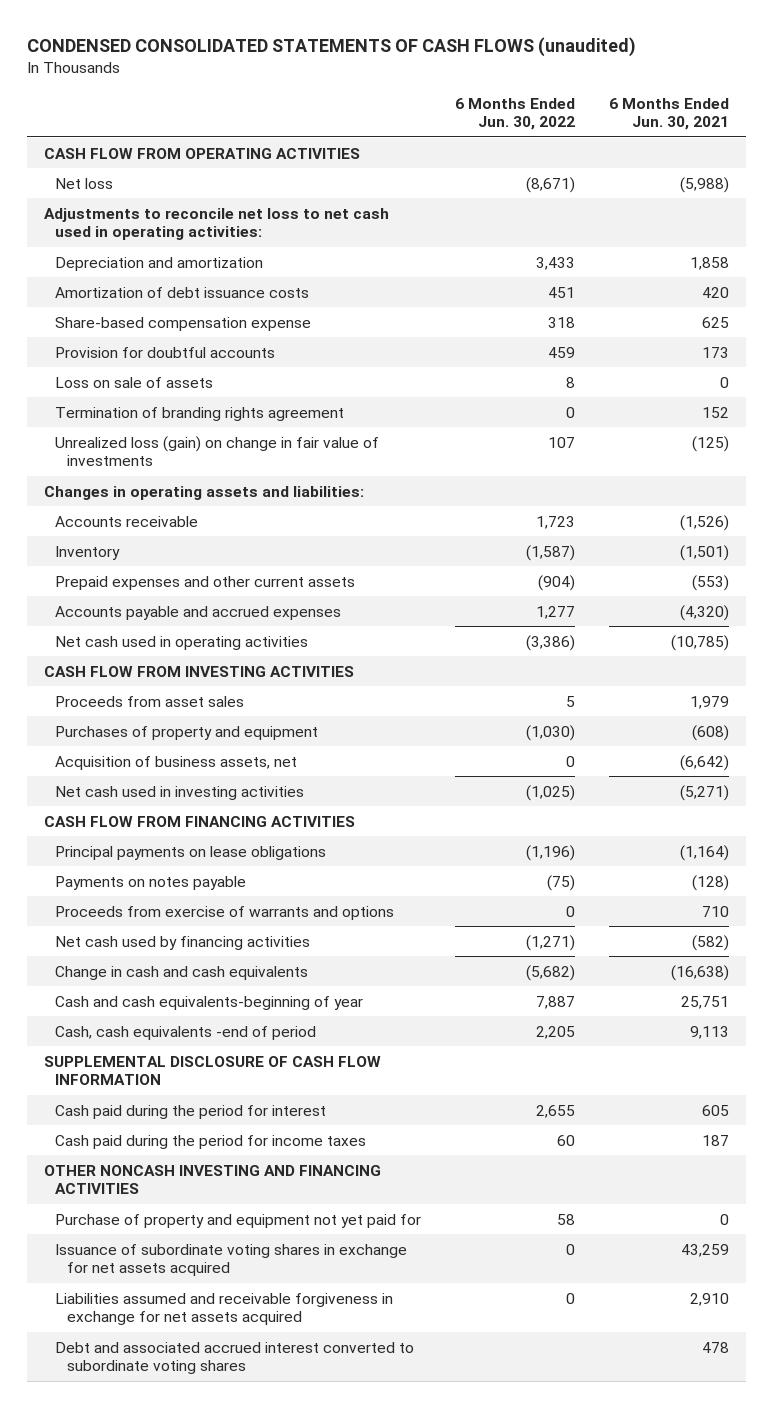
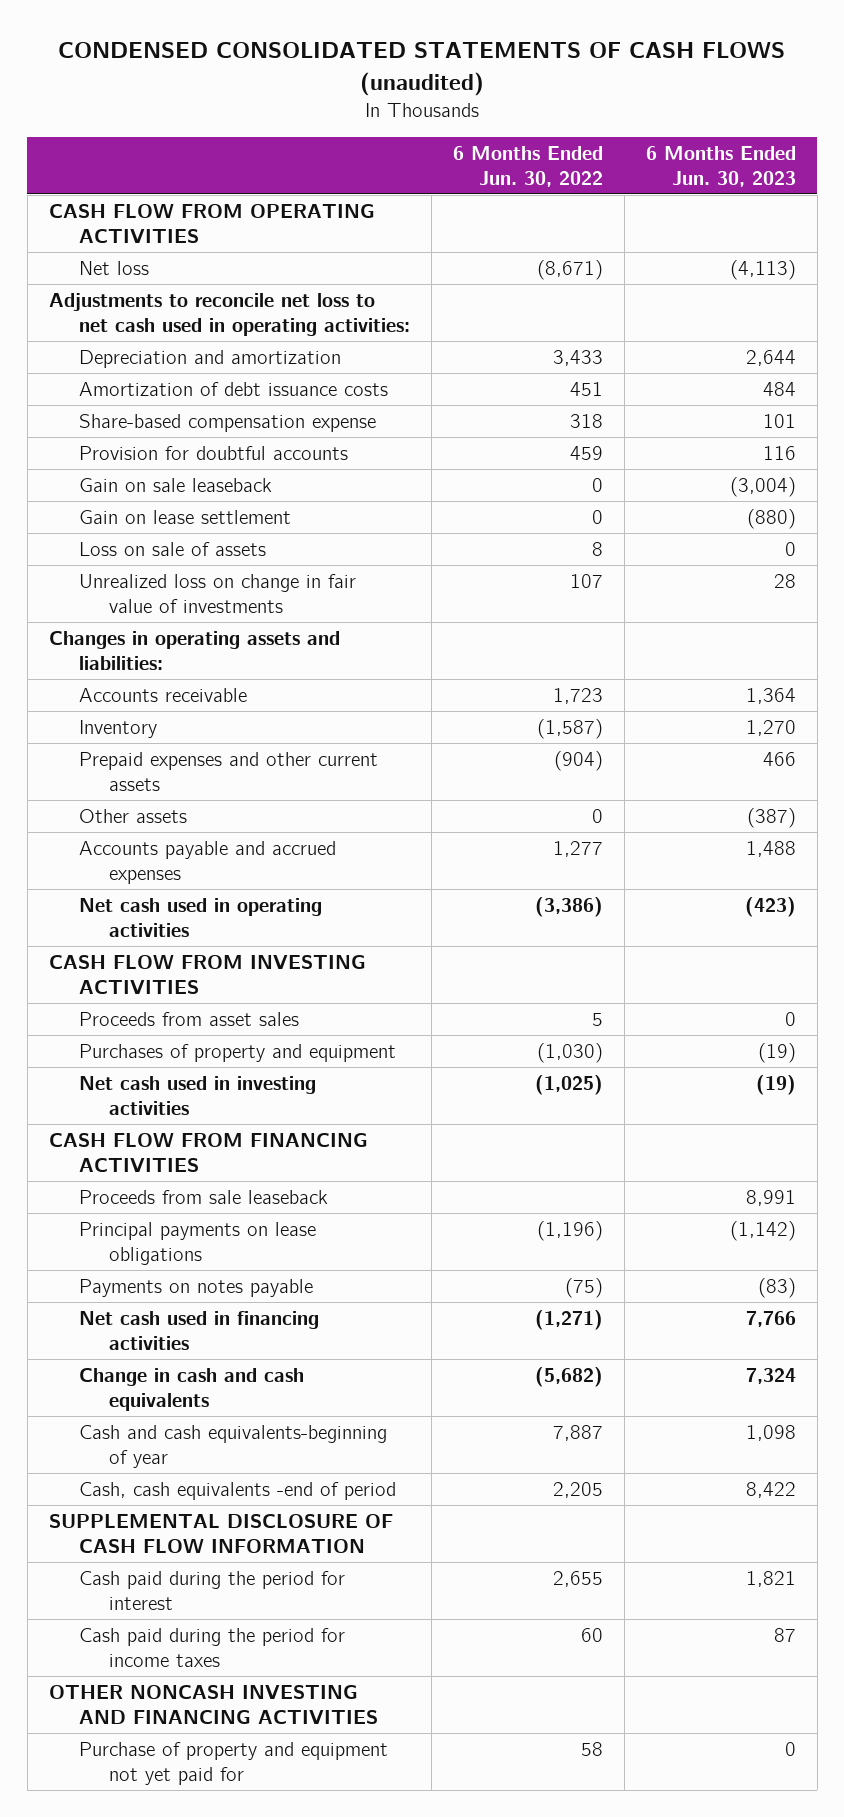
- | 6 Months Ended Jun. 30, 2022 | 6 Months Ended Jun. 30, 2021
+ | 6 Months Ended Jun. 30, 2022 | 6 Months Ended Jun. 30, 2023
+ Gain on sale leaseback | 0 | (3,004)
+ Gain on lease settlement | 0 | (880)
- Termination of branding rights agreement | 0 | 152
- Unrealized loss (gain) on change in fair value of investments | 107 | (125)
+ Unrealized loss on change in fair value of investments | 107 | 28
+ Other assets | 0 | (387)
- Acquisition of business assets, net | 0 | (6,642)
+ Proceeds from sale leaseback | | 8,991
- Proceeds from exercise of warrants and options | 0 | 710
- Net cash used by financing activities | (1,271) | (582)
+ Net cash used in financing activities | (1,271) | 7,766
- Issuance of subordinate voting shares in exchange for net assets acquired | 0 | 43,259
- Liabilities assumed and receivable forgiveness in exchange for net assets acquired | 0 | 2,910
- Debt and associated accrued interest converted to subordinate voting shares | | 478

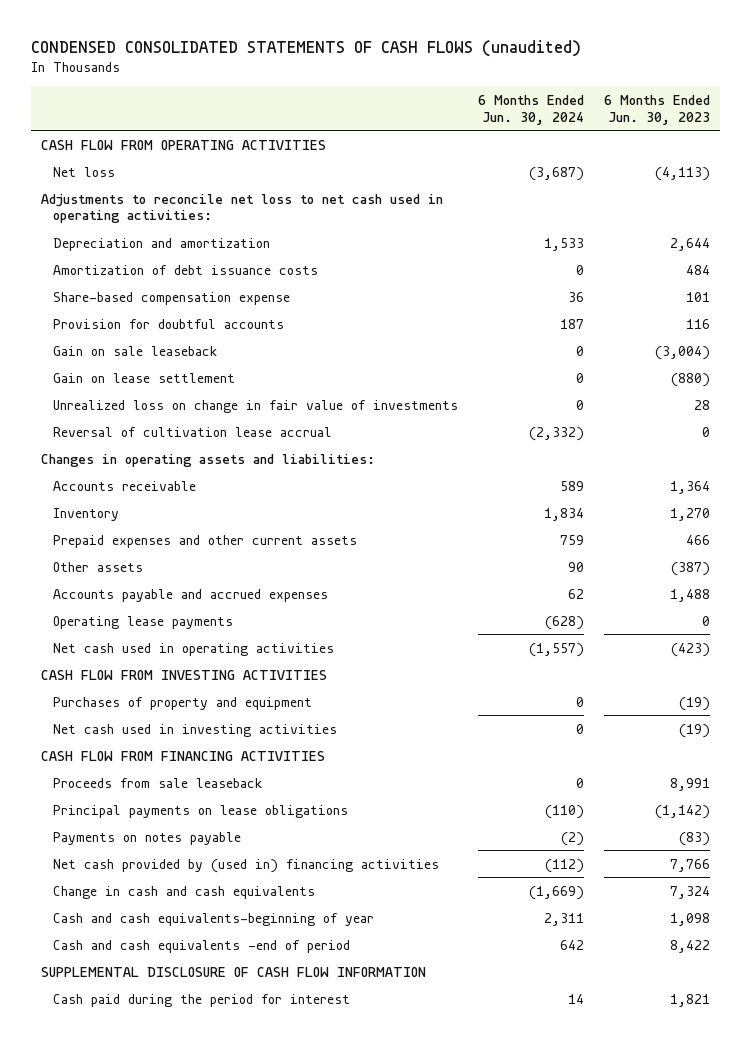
- | 6 Months Ended Jun. 30, 2022 | 6 Months Ended Jun. 30, 2023
+ | 6 Months Ended Jun. 30, 2024 | 6 Months Ended Jun. 30, 2023
- Loss on sale of assets | 8 | 0
+ Reversal of cultivation lease accrual | (2,332) | 0
+ Operating lease payments | (628) | 0
- Proceeds from asset sales | 5 | 0
- Net cash used in financing activities | (1,271) | 7,766
+ Net cash provided by (used in) financing activities | (112) | 7,766
- Cash, cash equivalents -end of period | 2,205 | 8,422
+ Cash and cash equivalents -end of period | 642 | 8,422
- Cash paid during the period for income taxes | 60 | 87
- OTHER NONCASH INVESTING AND FINANCING ACTIVITIES
- Purchase of property and equipment not yet paid for | 58 | 0

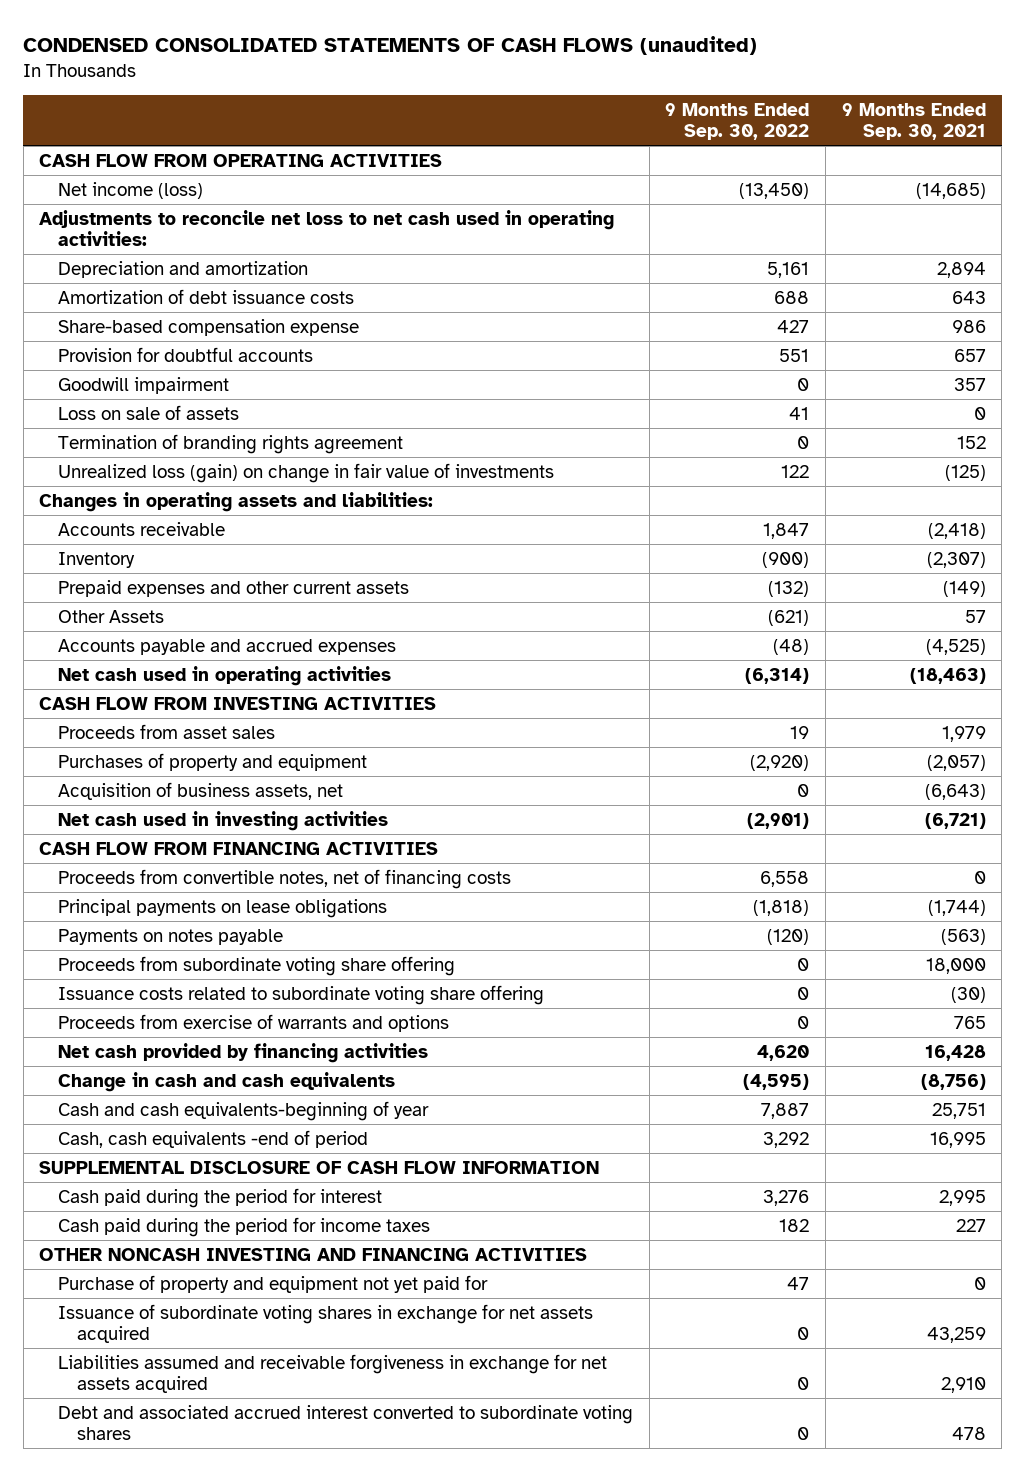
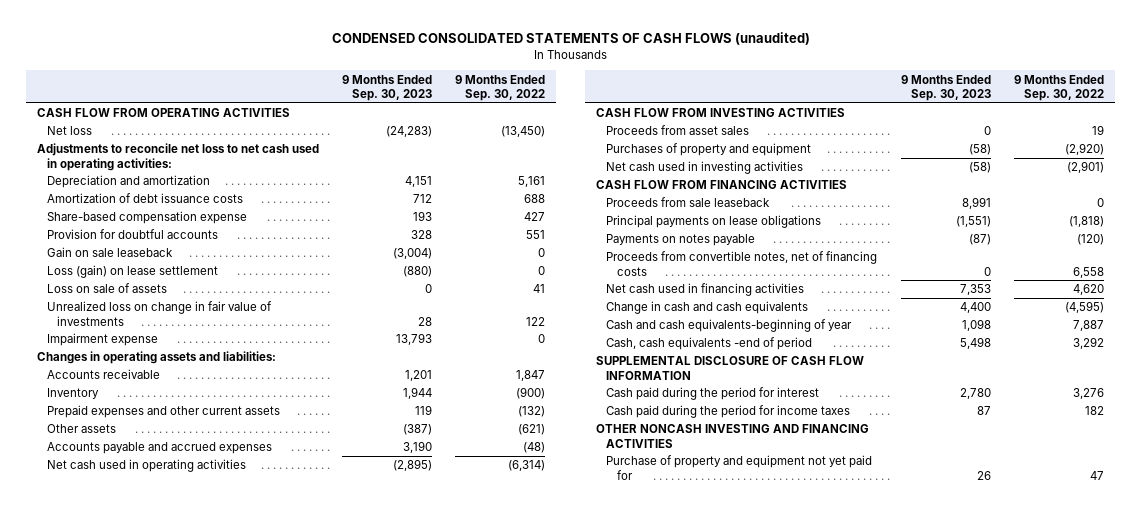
- | 9 Months Ended Sep. 30, 2022 | 9 Months Ended Sep. 30, 2021
+ | 9 Months Ended Sep. 30, 2023 | 9 Months Ended Sep. 30, 2022
- Net income (loss) | (13,450) | (14,685)
+ Net loss | (24,283) | (13,450)
- Goodwill impairment | 0 | 357
+ Gain on sale leaseback | (3,004) | 0
+ Loss (gain) on lease settlement | (880) | 0
- Termination of branding rights agreement | 0 | 152
- Unrealized loss (gain) on change in fair value of investments | 122 | (125)
+ Unrealized loss on change in fair value of investments | 28 | 122
+ Impairment expense | 13,793 | 0
- Other Assets | (621) | 57
+ Other assets | (387) | (621)
- Acquisition of business assets, net | 0 | (6,643)
+ Proceeds from sale leaseback | 8,991 | 0
- Proceeds from subordinate voting share offering | 0 | 18,000
- Issuance costs related to subordinate voting share offering | 0 | (30)
- Proceeds from exercise of warrants and options | 0 | 765
- Net cash provided by financing activities | 4,620 | 16,428
moved down: Proceeds from convertible notes, net of financing costs | 0 | 6,558
+ Net cash used in financing activities | 7,353 | 4,620
- Issuance of subordinate voting shares in exchange for net assets acquired | 0 | 43,259
- Liabilities assumed and receivable forgiveness in exchange for net assets acquired | 0 | 2,910
- Debt and associated accrued interest converted to subordinate voting shares | 0 | 478

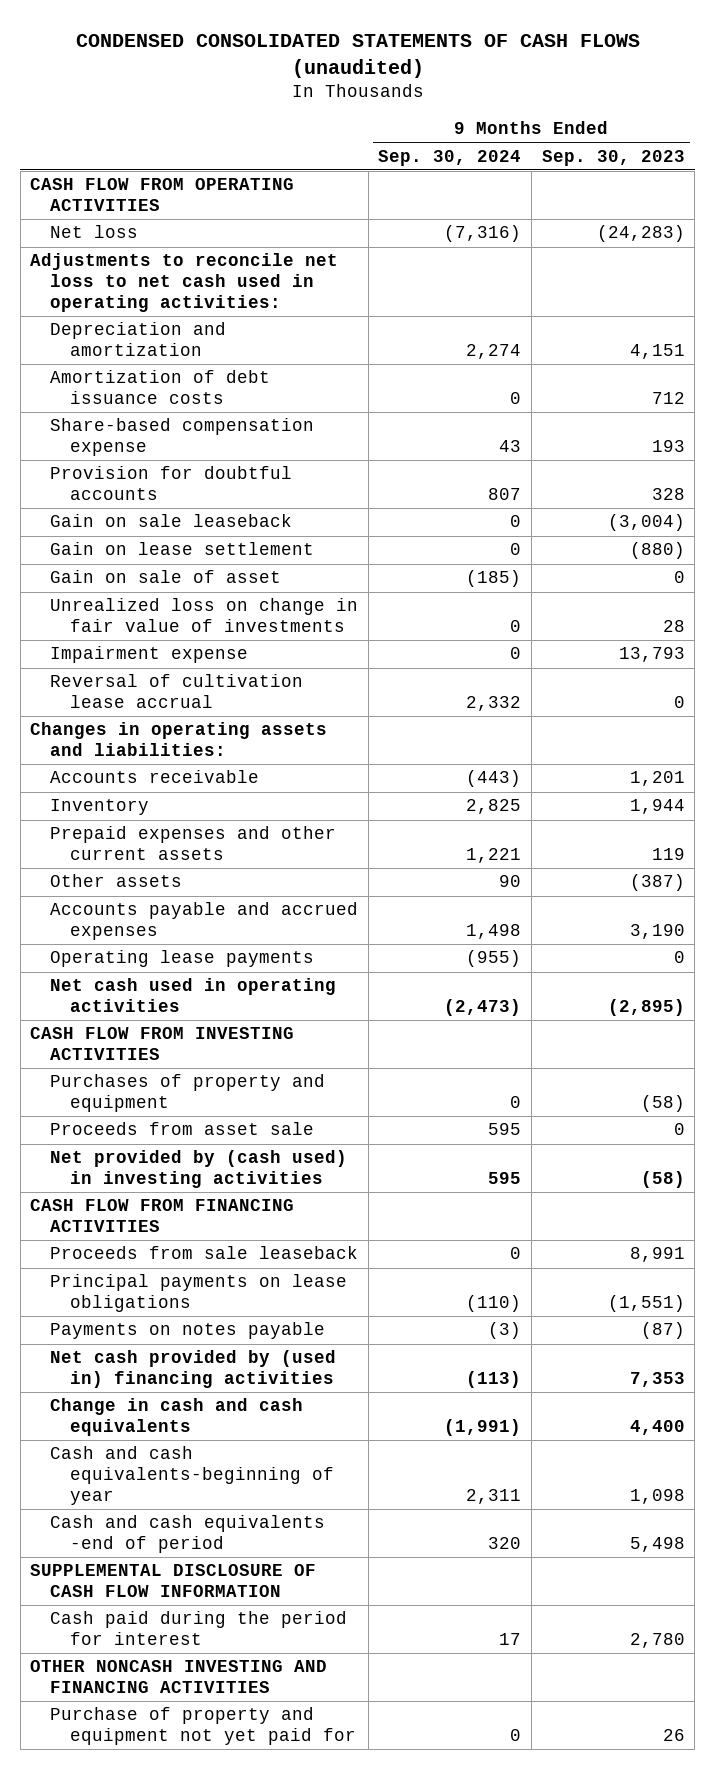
- | 9 Months Ended Sep. 30, 2023 | 9 Months Ended Sep. 30, 2022
+ | 9 Months Ended Sep. 30, 2024 | 9 Months Ended Sep. 30, 2023
- Loss (gain) on lease settlement | (880) | 0
- Loss on sale of assets | 0 | 41
+ Gain on lease settlement | 0 | (880)
+ Gain on sale of asset | (185) | 0
+ Reversal of cultivation lease accrual | 2,332 | 0
+ Operating lease payments | (955) | 0
- Proceeds from asset sales | 0 | 19
- Net cash used in investing activities | (58) | (2,901)
+ Proceeds from asset sale | 595 | 0
+ Net provided by (cash used) in investing activities | 595 | (58)
- Proceeds from convertible notes, net of financing costs | 0 | 6,558
- Net cash used in financing activities | 7,353 | 4,620
+ Net cash provided by (used in) financing activities | (113) | 7,353
- Cash, cash equivalents -end of period | 5,498 | 3,292
+ Cash and cash equivalents -end of period | 320 | 5,498
- Cash paid during the period for income taxes | 87 | 182

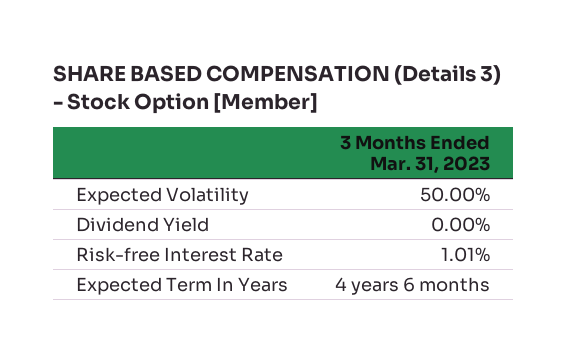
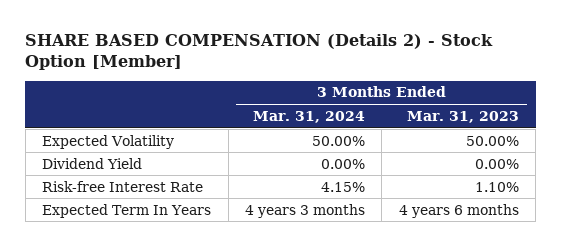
- SHARE BASED COMPENSATION (Details 3) - Stock Option [Member]
+ SHARE BASED COMPENSATION (Details 2) - Stock Option [Member]
- | 3 Months Ended Mar. 31, 2023
+ | 3 Months Ended Mar. 31, 2024 | 3 Months Ended Mar. 31, 2023
- Risk-free Interest Rate | 1.01%
+ Risk-free Interest Rate | 4.15% | 1.10%

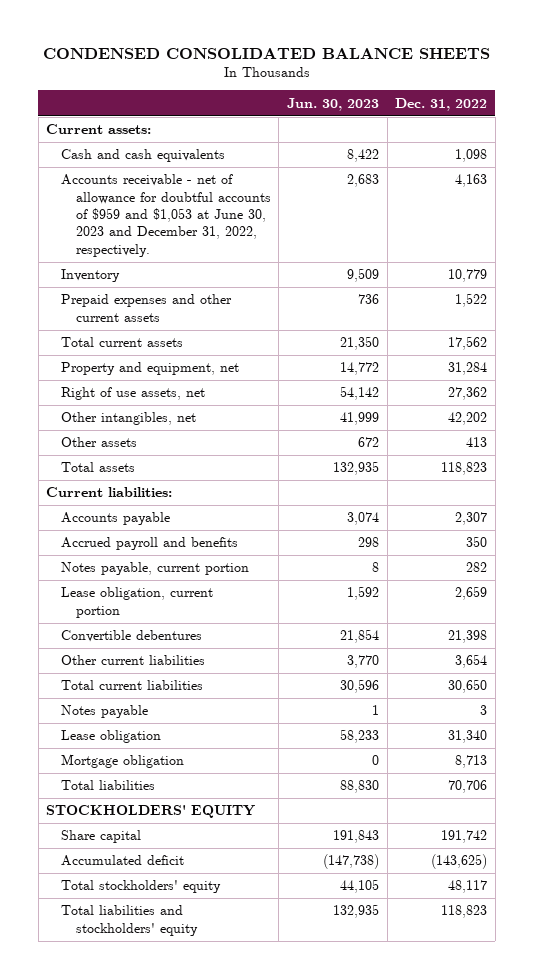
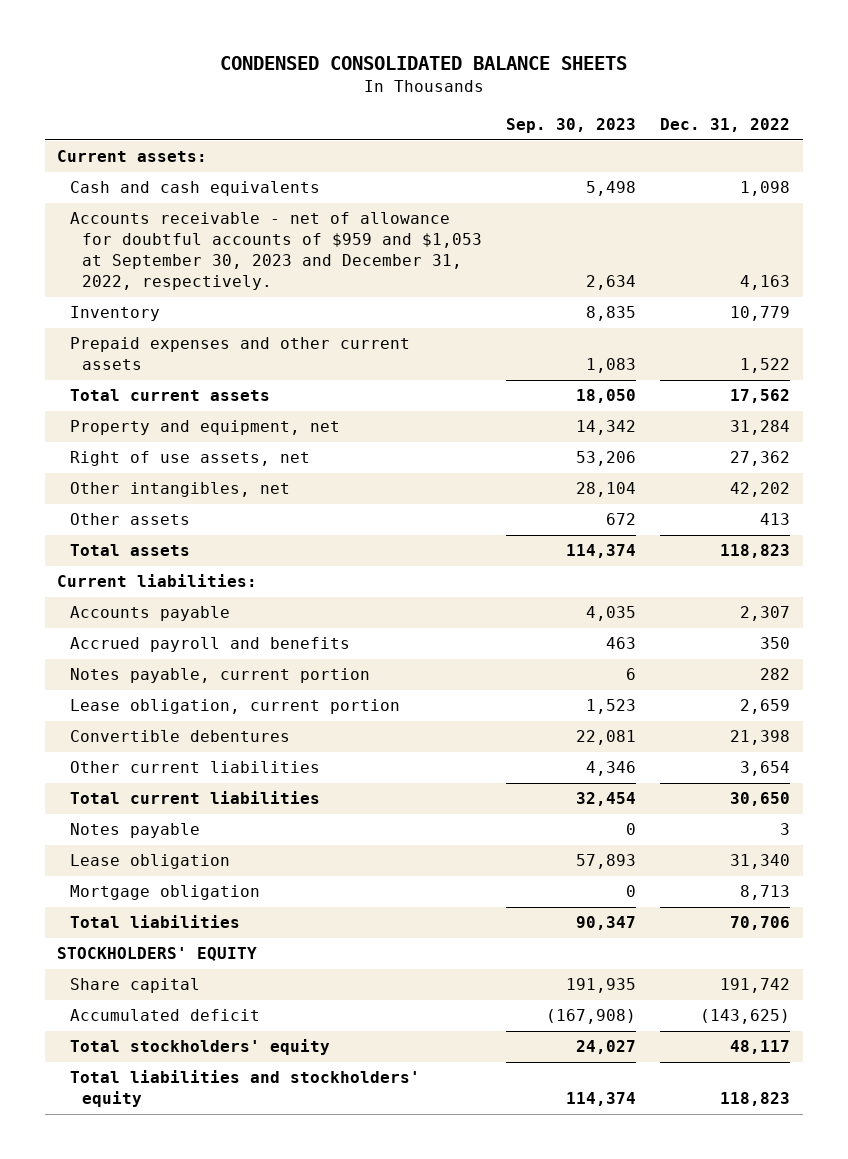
- | Jun. 30, 2023 | Dec. 31, 2022
+ | Sep. 30, 2023 | Dec. 31, 2022
- Accounts receivable - net of allowance for doubtful accounts of $959 and $1,053 at June 30, 2023 and December 31, 2022, respectively. | 2,683 | 4,163
+ Accounts receivable - net of allowance for doubtful accounts of $959 and $1,053 at September 30, 2023 and December 31, 2022, respectively. | 2,634 | 4,163

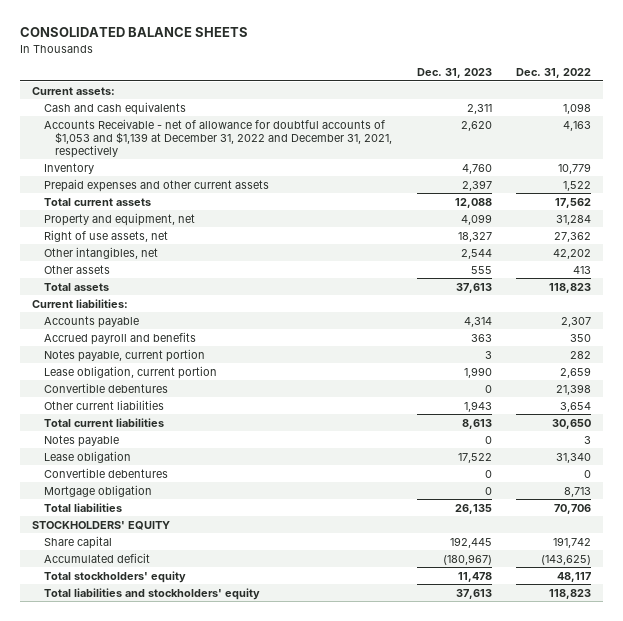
- CONDENSED CONSOLIDATED BALANCE SHEETS
+ CONSOLIDATED BALANCE SHEETS
- | Sep. 30, 2023 | Dec. 31, 2022
+ | Dec. 31, 2023 | Dec. 31, 2022
- Accounts receivable - net of allowance for doubtful accounts of $959 and $1,053 at September 30, 2023 and December 31, 2022, respectively. | 2,634 | 4,163
+ Accounts Receivable - net of allowance for doubtful accounts of $1,053 and $1,139 at December 31, 2022 and December 31, 2021, respectively | 2,620 | 4,163
+ Convertible debentures | 0 | 0

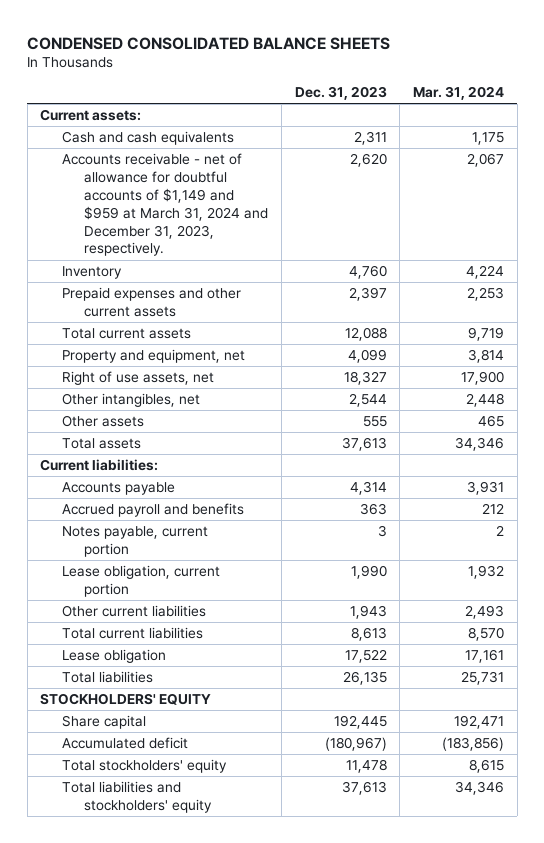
- CONSOLIDATED BALANCE SHEETS
+ CONDENSED CONSOLIDATED BALANCE SHEETS
- | Dec. 31, 2023 | Dec. 31, 2022
+ | Dec. 31, 2023 | Mar. 31, 2024
- Accounts Receivable - net of allowance for doubtful accounts of $1,053 and $1,139 at December 31, 2022 and December 31, 2021, respectively | 2,620 | 4,163
+ Accounts receivable - net of allowance for doubtful accounts of $1,149 and $959 at March 31, 2024 and December 31, 2023, respectively. | 2,620 | 2,067
- Convertible debentures | 0 | 21,398
- Notes payable | 0 | 3
- Convertible debentures | 0 | 0
- Mortgage obligation | 0 | 8,713

